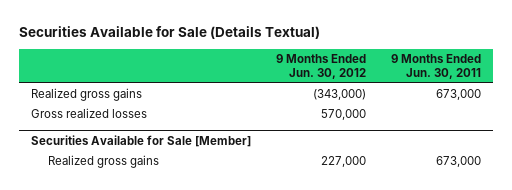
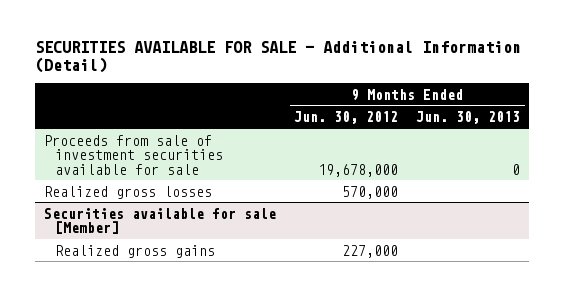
- Securities Available for Sale (Details Textual)
+ SECURITIES AVAILABLE FOR SALE - Additional Information (Detail)
- | 9 Months Ended Jun. 30, 2012 | 9 Months Ended Jun. 30, 2011
+ | 9 Months Ended Jun. 30, 2012 | 9 Months Ended Jun. 30, 2013
- Realized gross gains | (343,000) | 673,000
- Gross realized losses | 570,000 |
- Securities Available for Sale [Member]
+ Proceeds from sale of investment securities available for sale | 19,678,000 | 0
+ Realized gross losses | 570,000 |
+ Securities available for sale [Member]

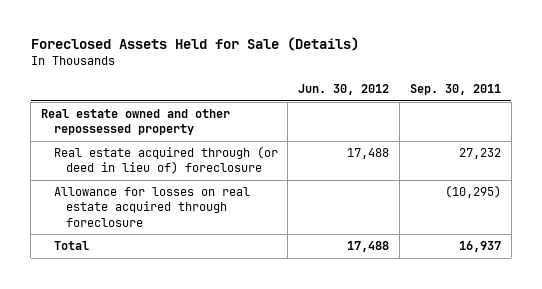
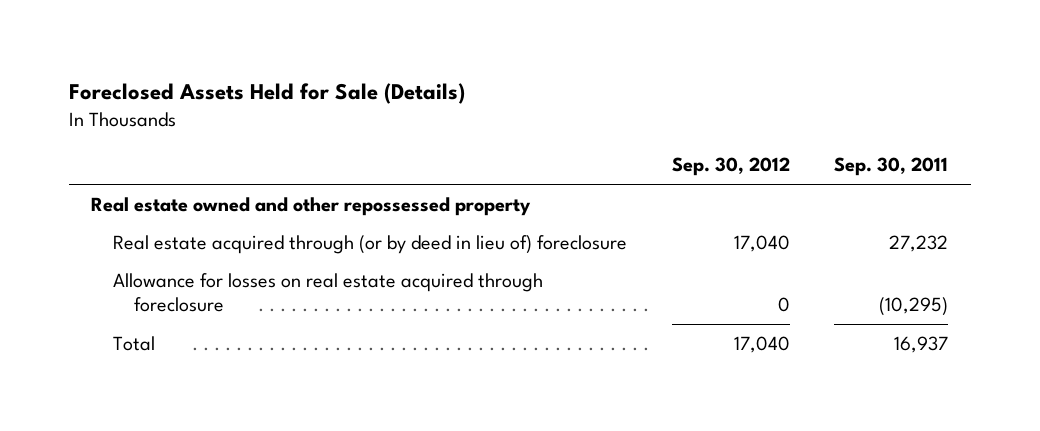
- | Jun. 30, 2012 | Sep. 30, 2011
+ | Sep. 30, 2012 | Sep. 30, 2011
- Real estate acquired through (or deed in lieu of) foreclosure | 17,488 | 27,232
+ Real estate acquired through (or by deed in lieu of) foreclosure | 17,040 | 27,232

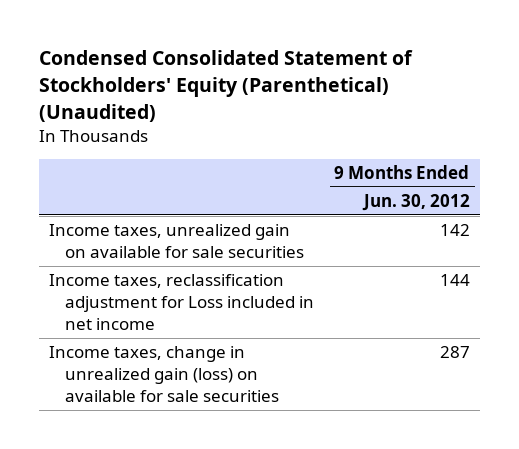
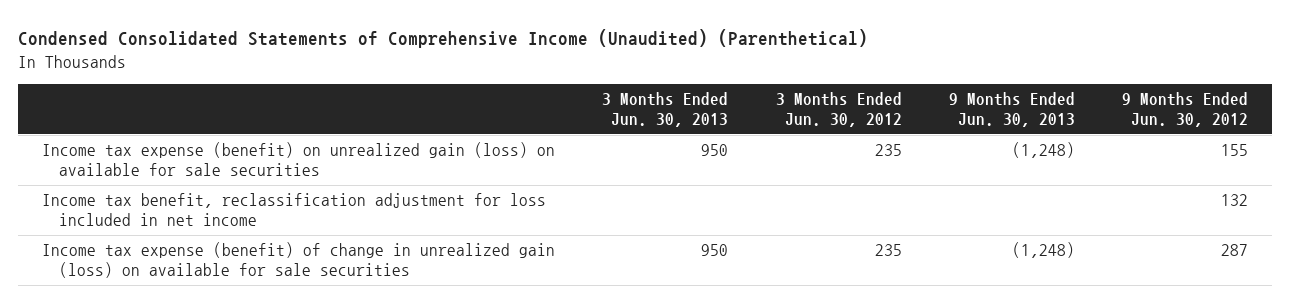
- Condensed Consolidated Statement of Stockholders' Equity (Parenthetical) (Unaudited)
+ Condensed Consolidated Statements of Comprehensive Income (Unaudited) (Parenthetical)
- | 9 Months Ended Jun. 30, 2012
+ | 3 Months Ended Jun. 30, 2013 | 3 Months Ended Jun. 30, 2012 | 9 Months Ended Jun. 30, 2013 | 9 Months Ended Jun. 30, 2012
- Income taxes, unrealized gain on available for sale securities | 142
- Income taxes, reclassification adjustment for Loss included in net income | 144
- Income taxes, change in unrealized gain (loss) on available for sale securities | 287
+ Income tax expense (benefit) on unrealized gain (loss) on available for sale securities | 950 | 235 | (1,248) | 155
+ Income tax benefit, reclassification adjustment for loss included in net income | | | | 132
+ Income tax expense (benefit) of change in unrealized gain (loss) on available for sale securities | 950 | 235 | (1,248) | 287

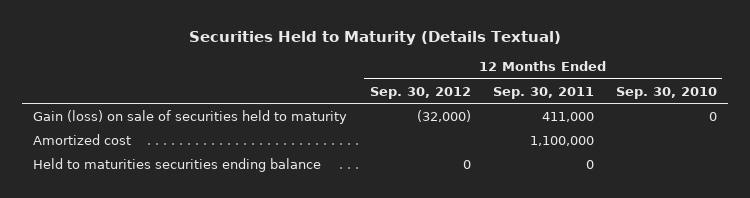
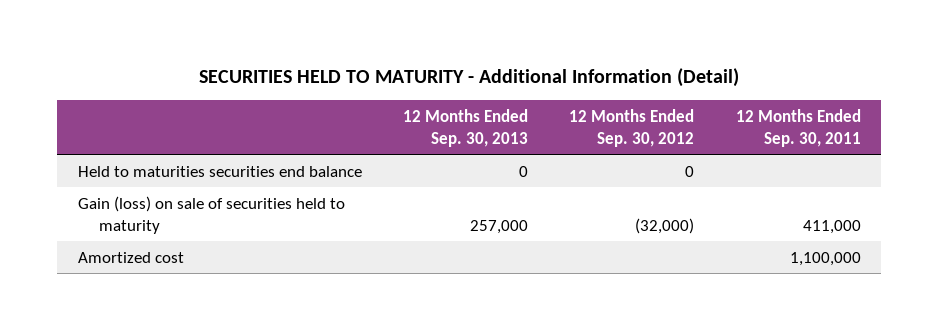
- Securities Held to Maturity (Details Textual)
+ SECURITIES HELD TO MATURITY - Additional Information (Detail)
- | 12 Months Ended Sep. 30, 2012 | 12 Months Ended Sep. 30, 2011 | 12 Months Ended Sep. 30, 2010
+ | 12 Months Ended Sep. 30, 2013 | 12 Months Ended Sep. 30, 2012 | 12 Months Ended Sep. 30, 2011
+ Held to maturities securities end balance | 0 | 0 |
- Held to maturities securities ending balance | 0 | 0 |

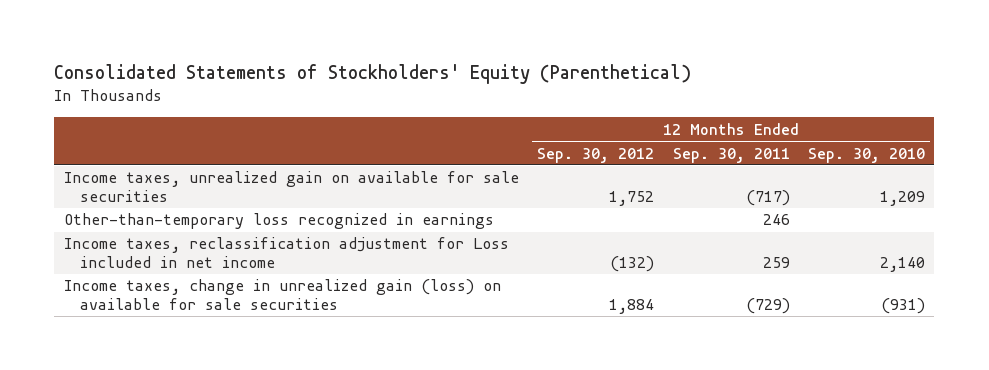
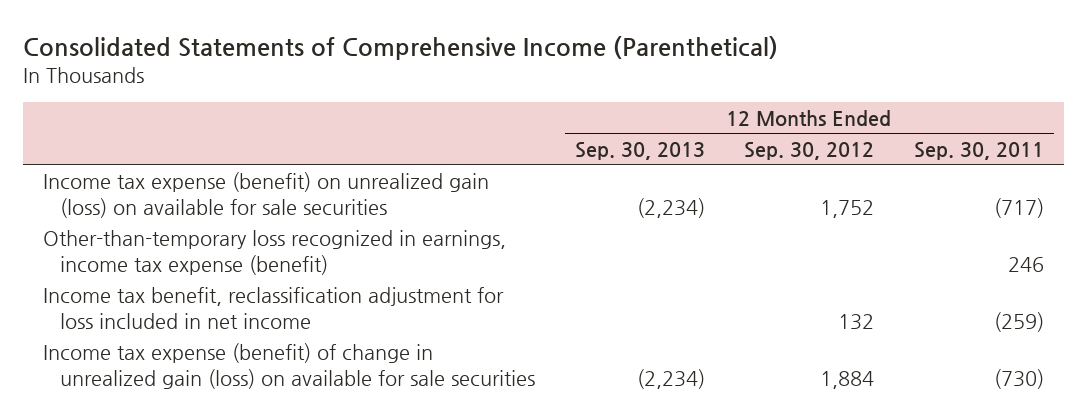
- Consolidated Statements of Stockholders' Equity (Parenthetical)
+ Consolidated Statements of Comprehensive Income (Parenthetical)
- | 12 Months Ended Sep. 30, 2012 | 12 Months Ended Sep. 30, 2011 | 12 Months Ended Sep. 30, 2010
+ | 12 Months Ended Sep. 30, 2013 | 12 Months Ended Sep. 30, 2012 | 12 Months Ended Sep. 30, 2011
- Income taxes, unrealized gain on available for sale securities | 1,752 | (717) | 1,209
- Other-than-temporary loss recognized in earnings | | 246 |
- Income taxes, reclassification adjustment for Loss included in net income | (132) | 259 | 2,140
- Income taxes, change in unrealized gain (loss) on available for sale securities | 1,884 | (729) | (931)
+ Income tax expense (benefit) on unrealized gain (loss) on available for sale securities | (2,234) | 1,752 | (717)
+ Other-than-temporary loss recognized in earnings, income tax expense (benefit) | | | 246
+ Income tax benefit, reclassification adjustment for loss included in net income | | 132 | (259)
+ Income tax expense (benefit) of change in unrealized gain (loss) on available for sale securities | (2,234) | 1,884 | (730)

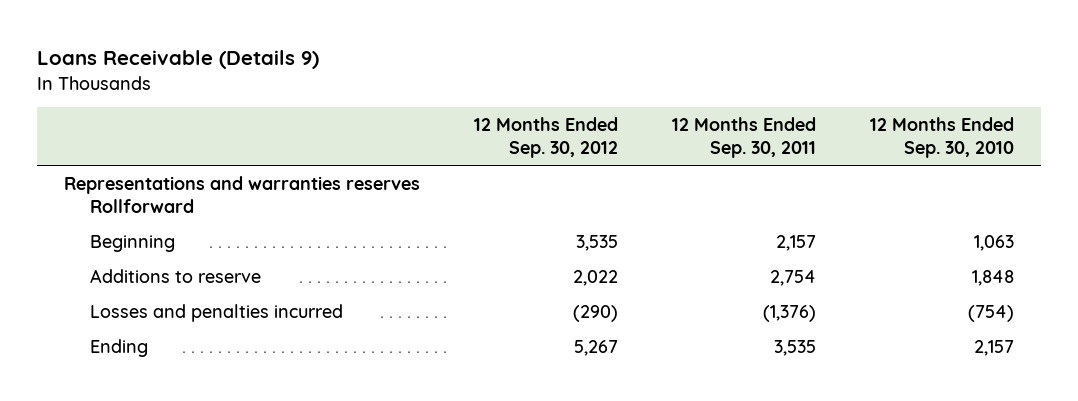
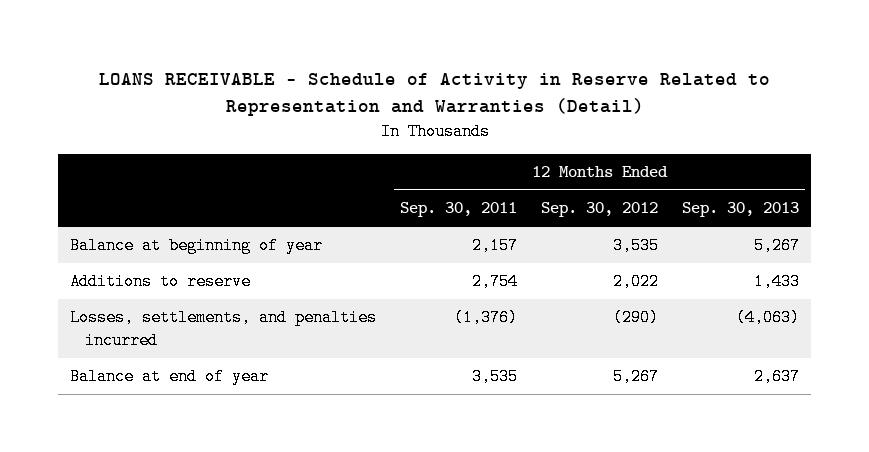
- Loans Receivable (Details 9)
+ LOANS RECEIVABLE - Schedule of Activity in Reserve Related to Representation and Warranties (Detail)
- | 12 Months Ended Sep. 30, 2012 | 12 Months Ended Sep. 30, 2011 | 12 Months Ended Sep. 30, 2010
+ | 12 Months Ended Sep. 30, 2011 | 12 Months Ended Sep. 30, 2012 | 12 Months Ended Sep. 30, 2013
- Representations and warranties reserves Rollforward
- Beginning | 3,535 | 2,157 | 1,063
+ Balance at beginning of year | 2,157 | 3,535 | 5,267
- Losses and penalties incurred | (290) | (1,376) | (754)
- Ending | 5,267 | 3,535 | 2,157
+ Losses, settlements, and penalties incurred | (1,376) | (290) | (4,063)
+ Balance at end of year | 3,535 | 5,267 | 2,637

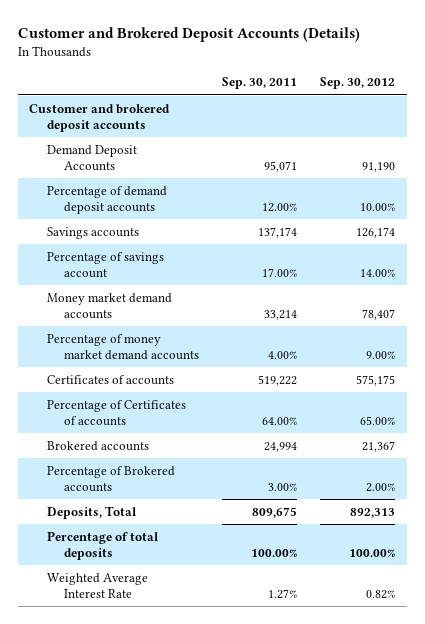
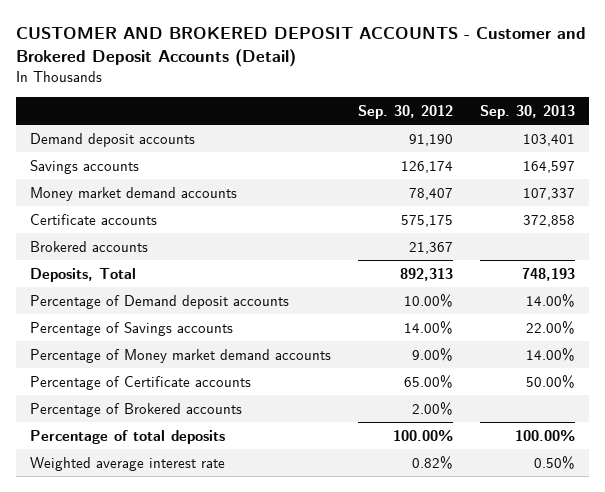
- Customer and Brokered Deposit Accounts (Details)
+ CUSTOMER AND BROKERED DEPOSIT ACCOUNTS - Customer and Brokered Deposit Accounts (Detail)
- | Sep. 30, 2011 | Sep. 30, 2012
+ | Sep. 30, 2012 | Sep. 30, 2013
- Customer and brokered deposit accounts
- Demand Deposit Accounts | 95,071 | 91,190
- Percentage of demand deposit accounts | 12.00% | 10.00%
+ Demand deposit accounts | 91,190 | 103,401
- Percentage of savings account | 17.00% | 14.00%
- Percentage of money market demand accounts | 4.00% | 9.00%
- Certificates of accounts | 519,222 | 575,175
- Percentage of Certificates of accounts | 64.00% | 65.00%
+ Certificate accounts | 575,175 | 372,858
+ Percentage of Demand deposit accounts | 10.00% | 14.00%
+ Percentage of Savings accounts | 14.00% | 22.00%
+ Percentage of Money market demand accounts | 9.00% | 14.00%
+ Percentage of Certificate accounts | 65.00% | 50.00%
moved down: Percentage of Brokered accounts | 2.00% |
- Weighted Average Interest Rate | 1.27% | 0.82%
+ Weighted average interest rate | 0.82% | 0.50%

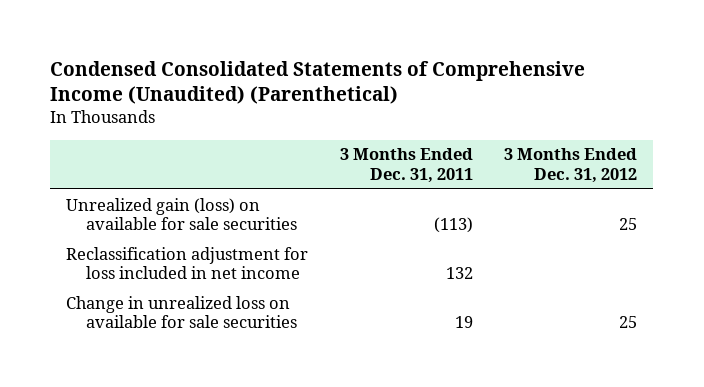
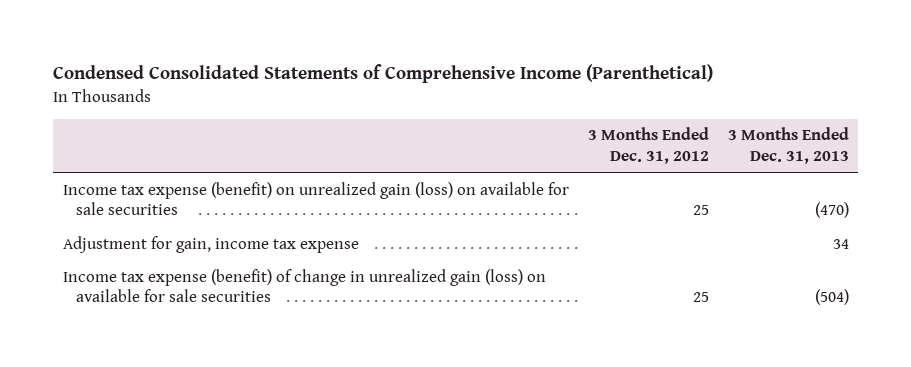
- Condensed Consolidated Statements of Comprehensive Income (Unaudited) (Parenthetical)
+ Condensed Consolidated Statements of Comprehensive Income (Parenthetical)
- | 3 Months Ended Dec. 31, 2011 | 3 Months Ended Dec. 31, 2012
+ | 3 Months Ended Dec. 31, 2012 | 3 Months Ended Dec. 31, 2013
- Unrealized gain (loss) on available for sale securities | (113) | 25
- Reclassification adjustment for loss included in net income | 132 |
- Change in unrealized loss on available for sale securities | 19 | 25
+ Income tax expense (benefit) on unrealized gain (loss) on available for sale securities | 25 | (470)
+ Adjustment for gain, income tax expense | | 34
+ Income tax expense (benefit) of change in unrealized gain (loss) on available for sale securities | 25 | (504)

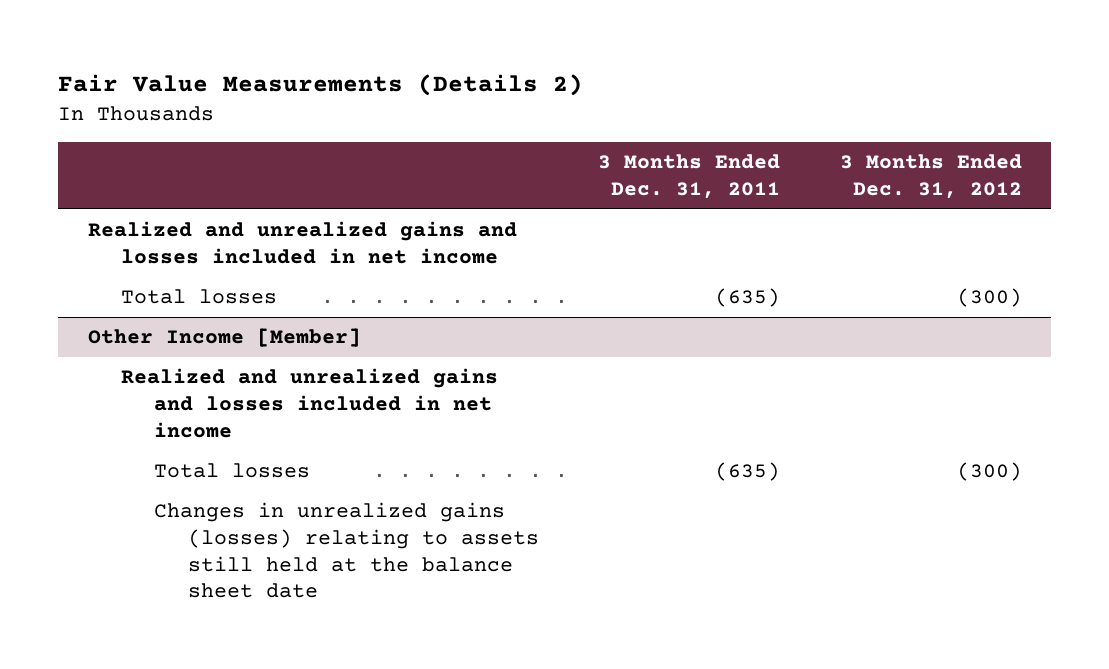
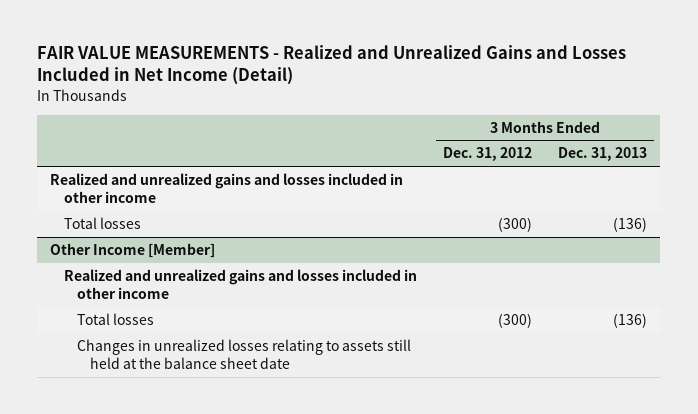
- Fair Value Measurements (Details 2)
+ FAIR VALUE MEASUREMENTS - Realized and Unrealized Gains and Losses Included in Net Income (Detail)
- | 3 Months Ended Dec. 31, 2011 | 3 Months Ended Dec. 31, 2012
+ | 3 Months Ended Dec. 31, 2012 | 3 Months Ended Dec. 31, 2013
- Realized and unrealized gains and losses included in net income
+ Realized and unrealized gains and losses included in other income
@ Other Income [Member]
- Realized and unrealized gains and losses included in net income
+ Realized and unrealized gains and losses included in other income
- Changes in unrealized gains (losses) relating to assets still held at the balance sheet date
+ Changes in unrealized losses relating to assets still held at the balance sheet date

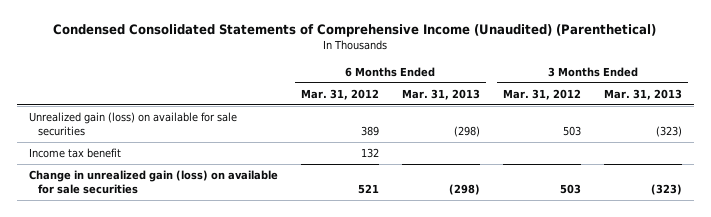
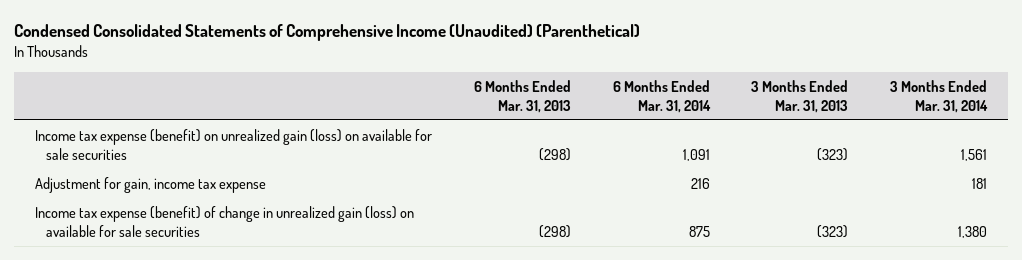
- | 6 Months Ended Mar. 31, 2012 | 6 Months Ended Mar. 31, 2013 | 3 Months Ended Mar. 31, 2012 | 3 Months Ended Mar. 31, 2013
+ | 6 Months Ended Mar. 31, 2013 | 6 Months Ended Mar. 31, 2014 | 3 Months Ended Mar. 31, 2013 | 3 Months Ended Mar. 31, 2014
- Unrealized gain (loss) on available for sale securities | 389 | (298) | 503 | (323)
- Income tax benefit | 132 | | |
- Change in unrealized gain (loss) on available for sale securities | 521 | (298) | 503 | (323)
+ Income tax expense (benefit) on unrealized gain (loss) on available for sale securities | (298) | 1,091 | (323) | 1,561
+ Adjustment for gain, income tax expense | | 216 | | 181
+ Income tax expense (benefit) of change in unrealized gain (loss) on available for sale securities | (298) | 875 | (323) | 1,380

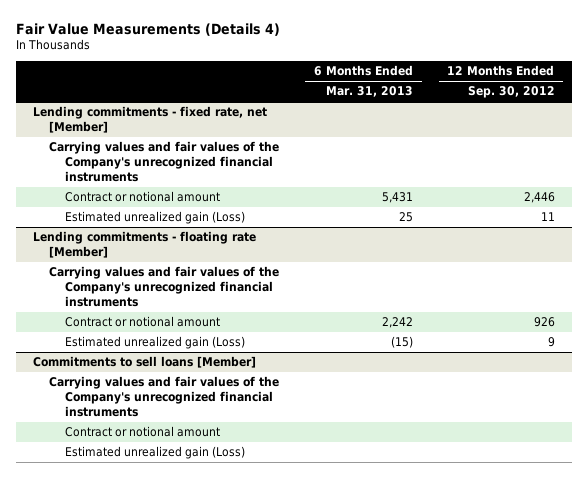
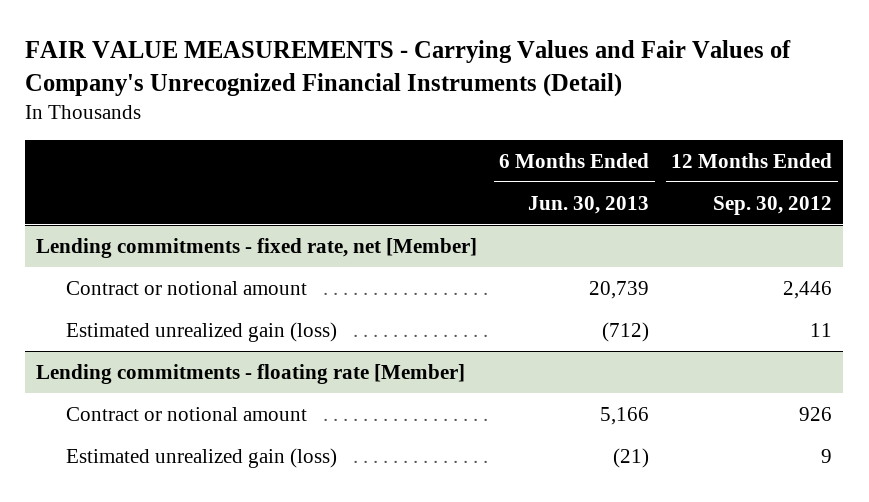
- Fair Value Measurements (Details 4)
+ FAIR VALUE MEASUREMENTS - Carrying Values and Fair Values of Company's Unrecognized Financial Instruments (Detail)
- | 6 Months Ended Mar. 31, 2013 | 12 Months Ended Sep. 30, 2012
+ | 6 Months Ended Jun. 30, 2013 | 12 Months Ended Sep. 30, 2012
@ Lending commitments - fixed rate, net [Member]
- Carrying values and fair values of the Company's unrecognized financial instruments
- Estimated unrealized gain (Loss) | 25 | 11
+ Estimated unrealized gain (loss) | (712) | 11
@ Lending commitments - floating rate [Member]
- Carrying values and fair values of the Company's unrecognized financial instruments
- Estimated unrealized gain (Loss) | (15) | 9
- Commitments to sell loans [Member]
- Carrying values and fair values of the Company's unrecognized financial instruments
- Contract or notional amount
- Estimated unrealized gain (Loss)
@ Lending commitments - floating rate [Member]
+ Estimated unrealized gain (loss) | (21) | 9

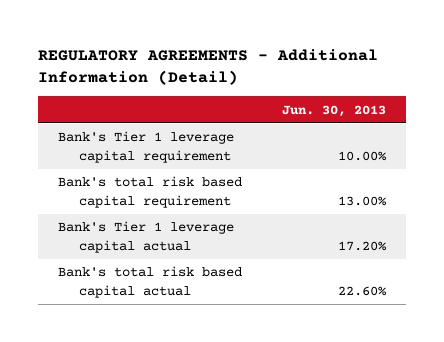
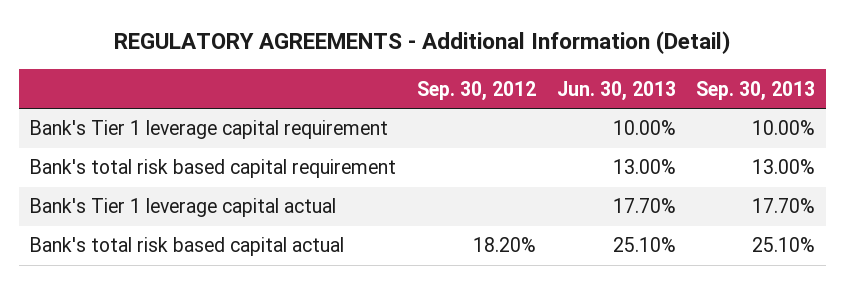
- | Jun. 30, 2013
+ | Sep. 30, 2012 | Jun. 30, 2013 | Sep. 30, 2013
- Bank's Tier 1 leverage capital actual | 17.20%
- Bank's total risk based capital actual | 22.60%
+ Bank's Tier 1 leverage capital actual | | 17.70% | 17.70%
+ Bank's total risk based capital actual | 18.20% | 25.10% | 25.10%

